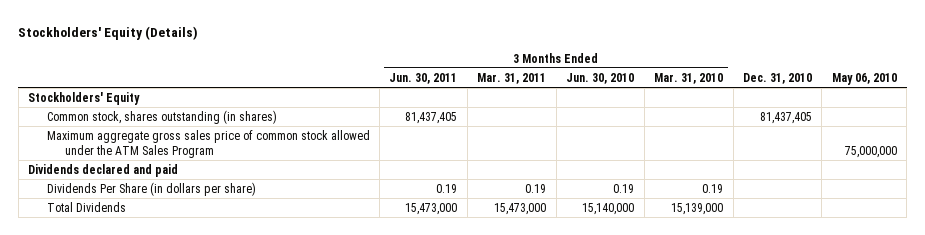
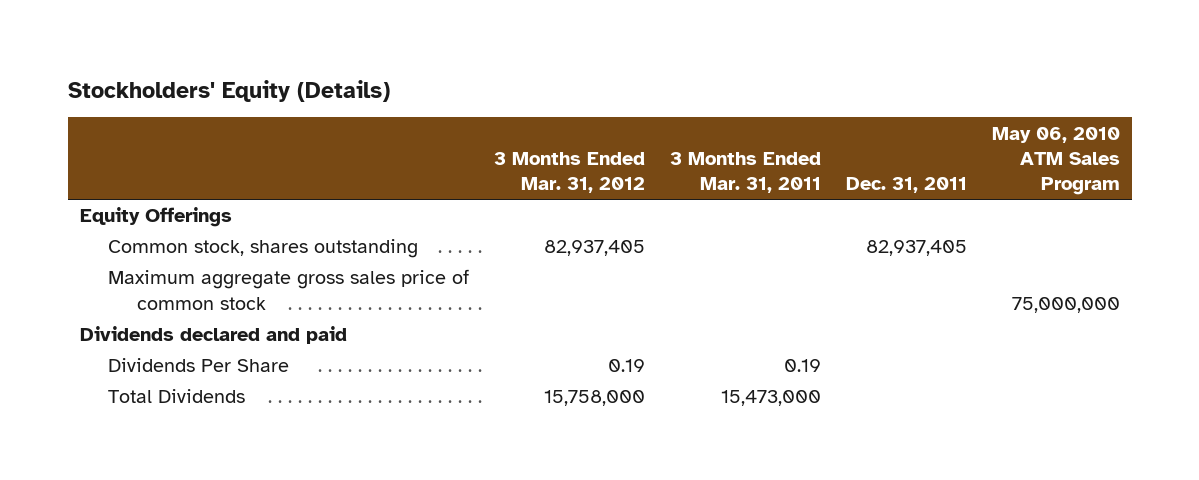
- | 3 Months Ended Jun. 30, 2011 | 3 Months Ended Mar. 31, 2011 | 3 Months Ended Jun. 30, 2010 | 3 Months Ended Mar. 31, 2010 | Dec. 31, 2010 | May 06, 2010
+ | 3 Months Ended Mar. 31, 2012 | 3 Months Ended Mar. 31, 2011 | Dec. 31, 2011 | May 06, 2010 ATM Sales Program
- Stockholders' Equity
- Common stock, shares outstanding (in shares) | 81,437,405 | | | | 81,437,405 |
- Maximum aggregate gross sales price of common stock allowed under the ATM Sales Program | | | | | | 75,000,000
+ Equity Offerings
+ Common stock, shares outstanding | 82,937,405 | | 82,937,405 |
+ Maximum aggregate gross sales price of common stock | | | | 75,000,000
- Dividends Per Share (in dollars per share) | 0.19 | 0.19 | 0.19 | 0.19 | |
+ Dividends Per Share | 0.19 | 0.19 | |

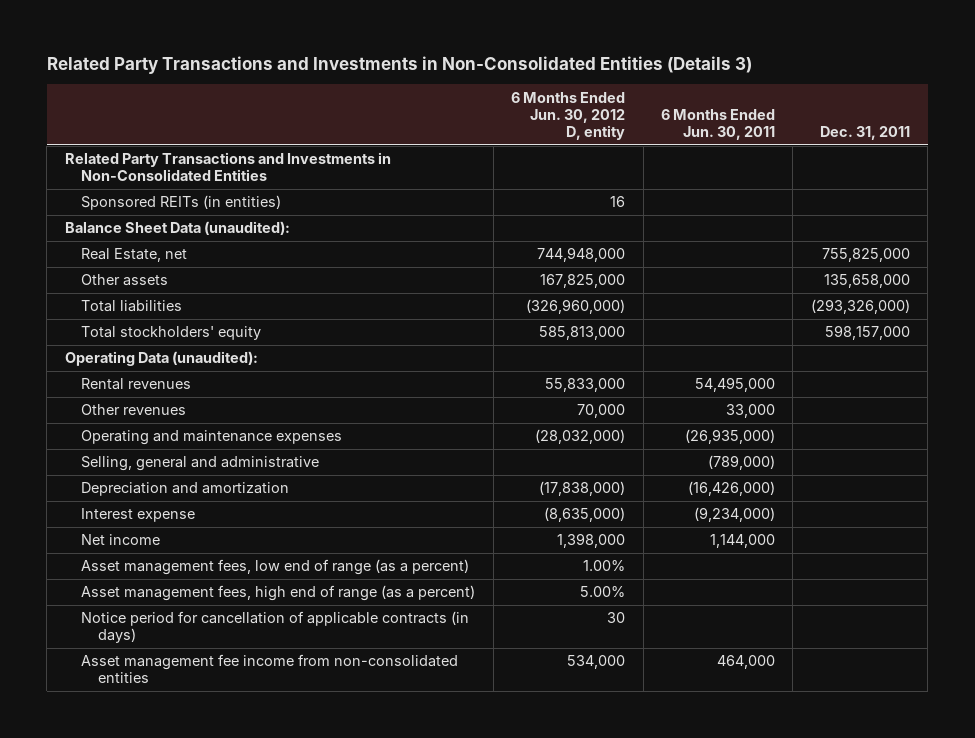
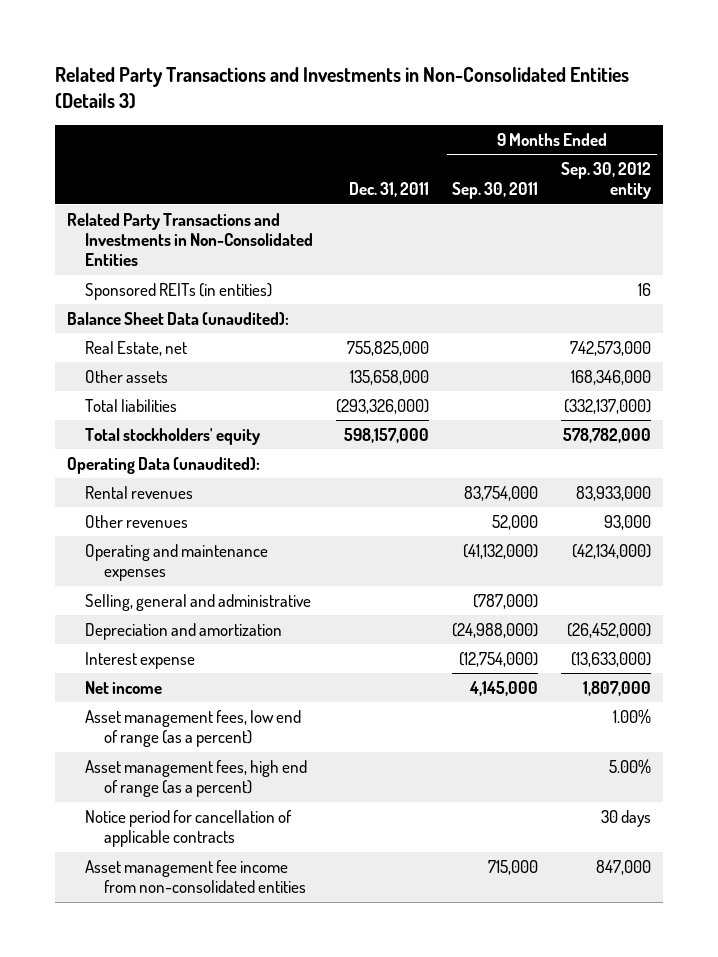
- | 6 Months Ended Jun. 30, 2012 D, entity | 6 Months Ended Jun. 30, 2011 | Dec. 31, 2011
+ | Dec. 31, 2011 | 9 Months Ended Sep. 30, 2011 | 9 Months Ended Sep. 30, 2012 entity
- Notice period for cancellation of applicable contracts (in days) | 30 | |
+ Notice period for cancellation of applicable contracts | | | 30 days

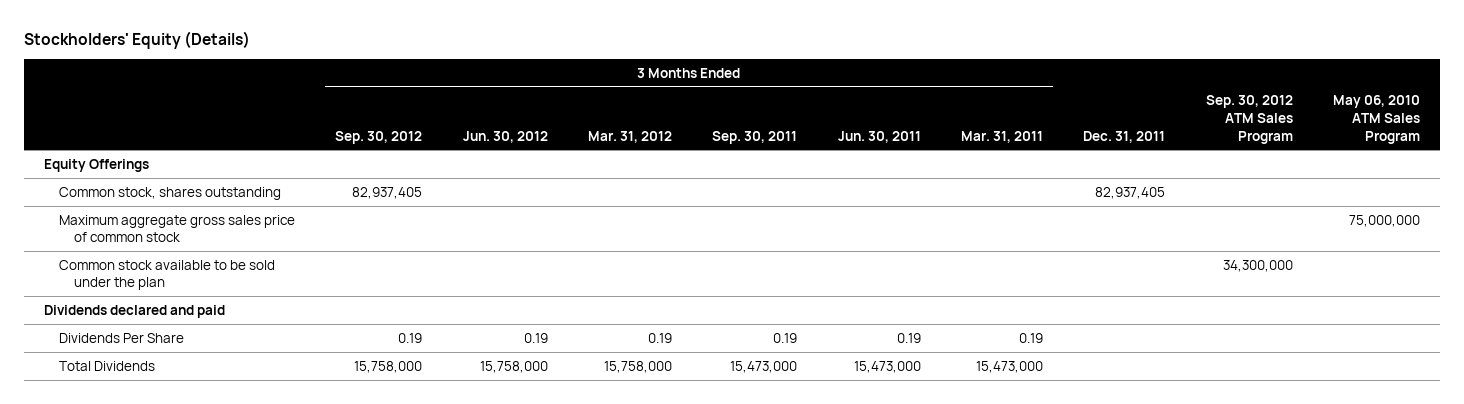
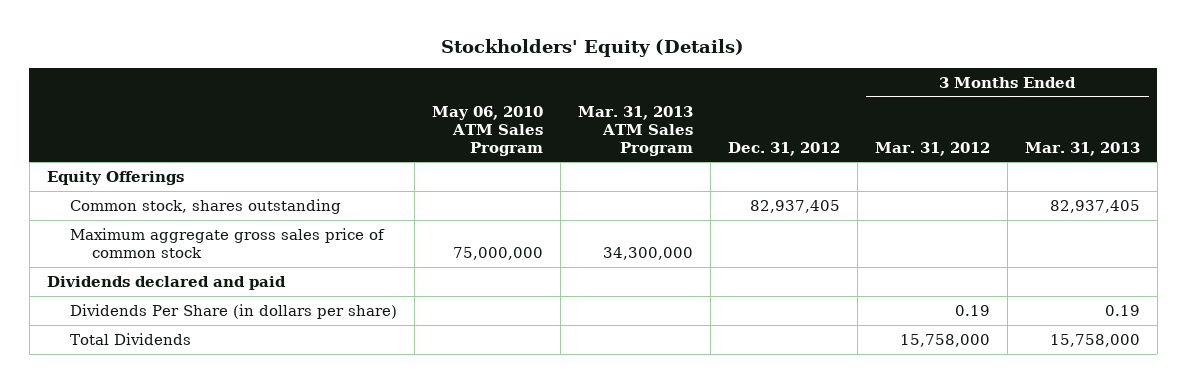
- | 3 Months Ended Sep. 30, 2012 | 3 Months Ended Jun. 30, 2012 | 3 Months Ended Mar. 31, 2012 | 3 Months Ended Sep. 30, 2011 | 3 Months Ended Jun. 30, 2011 | 3 Months Ended Mar. 31, 2011 | Dec. 31, 2011 | Sep. 30, 2012 ATM Sales Program | May 06, 2010 ATM Sales Program
+ | May 06, 2010 ATM Sales Program | Mar. 31, 2013 ATM Sales Program | Dec. 31, 2012 | 3 Months Ended Mar. 31, 2012 | 3 Months Ended Mar. 31, 2013
- Common stock available to be sold under the plan | | | | | | | | 34,300,000 |
- Dividends Per Share | 0.19 | 0.19 | 0.19 | 0.19 | 0.19 | 0.19 | | |
+ Dividends Per Share (in dollars per share) | | | | 0.19 | 0.19

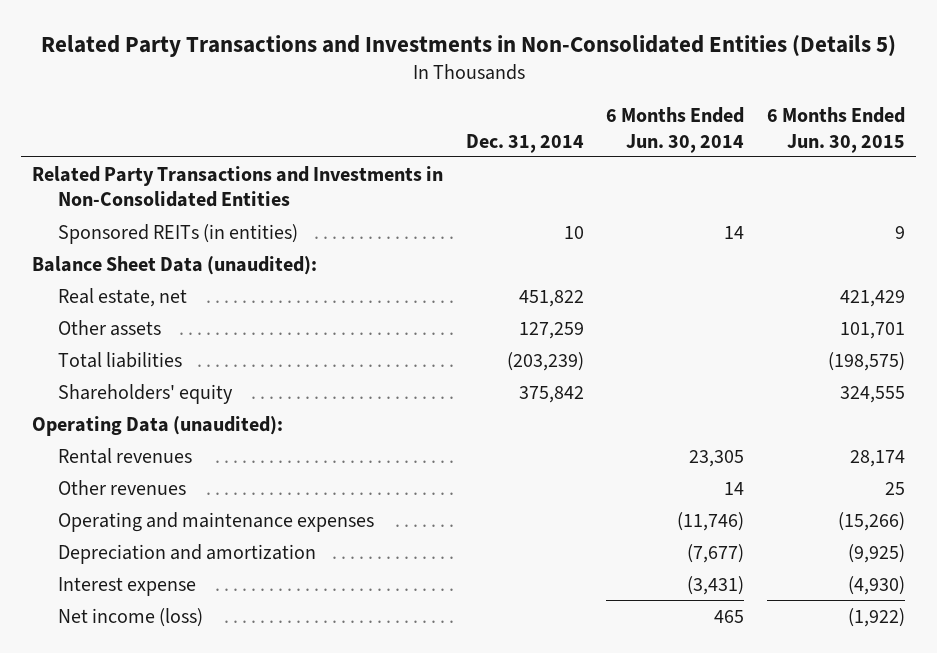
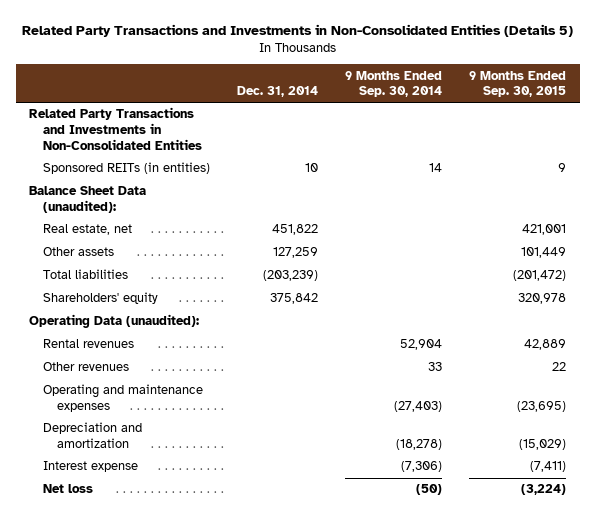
- | Dec. 31, 2014 | 6 Months Ended Jun. 30, 2014 | 6 Months Ended Jun. 30, 2015
+ | Dec. 31, 2014 | 9 Months Ended Sep. 30, 2014 | 9 Months Ended Sep. 30, 2015
- Net income (loss) | | 465 | (1,922)
+ Net loss | | (50) | (3,224)

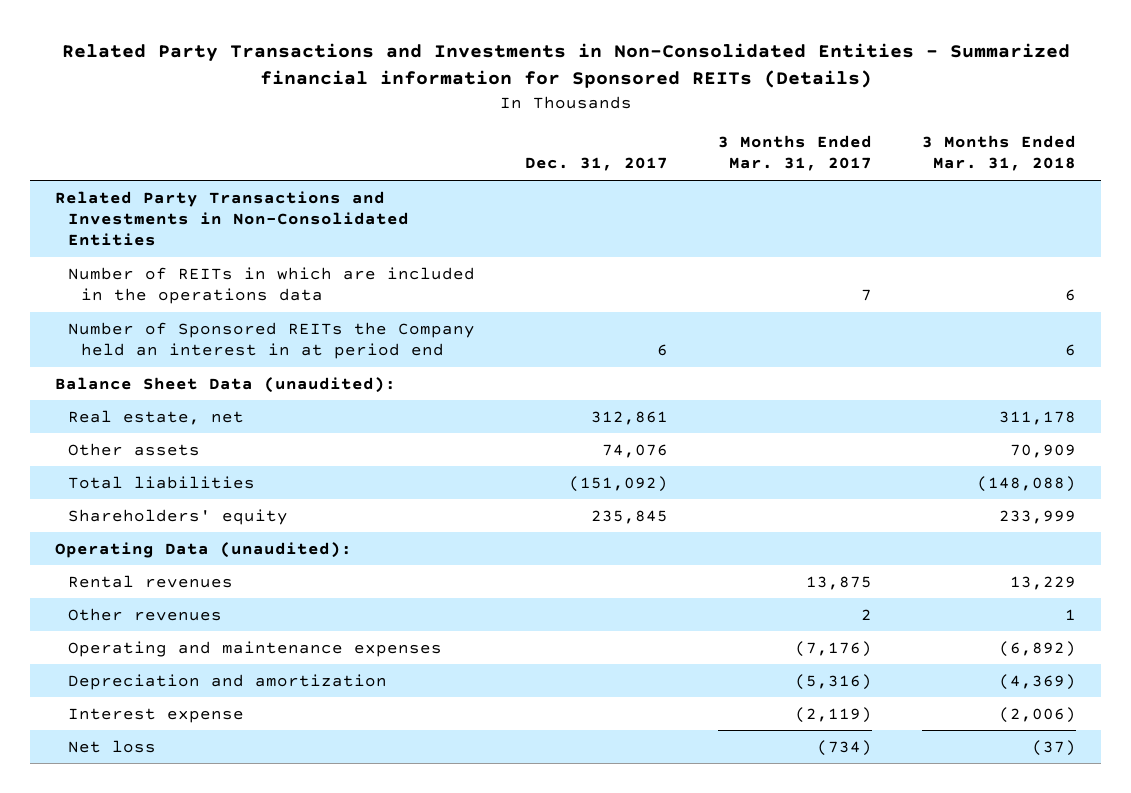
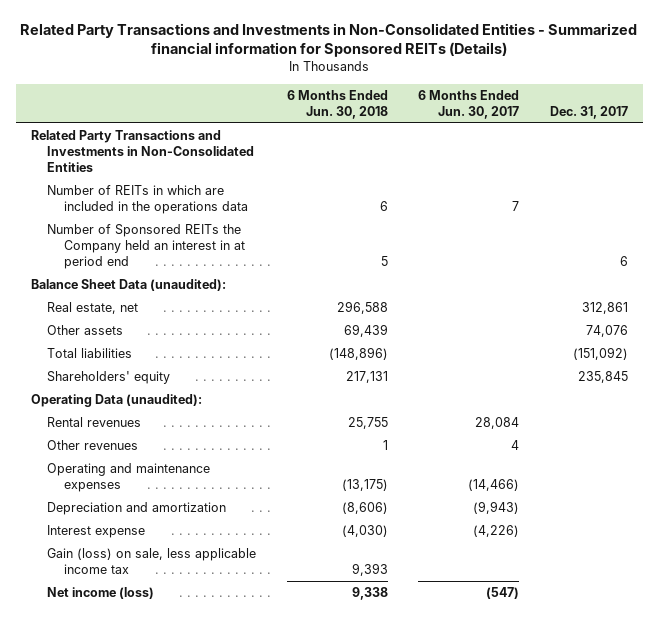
- | Dec. 31, 2017 | 3 Months Ended Mar. 31, 2017 | 3 Months Ended Mar. 31, 2018
+ | 6 Months Ended Jun. 30, 2018 | 6 Months Ended Jun. 30, 2017 | Dec. 31, 2017
- Net loss | | (734) | (37)
+ Gain (loss) on sale, less applicable income tax | 9,393 | |
+ Net income (loss) | 9,338 | (547) |

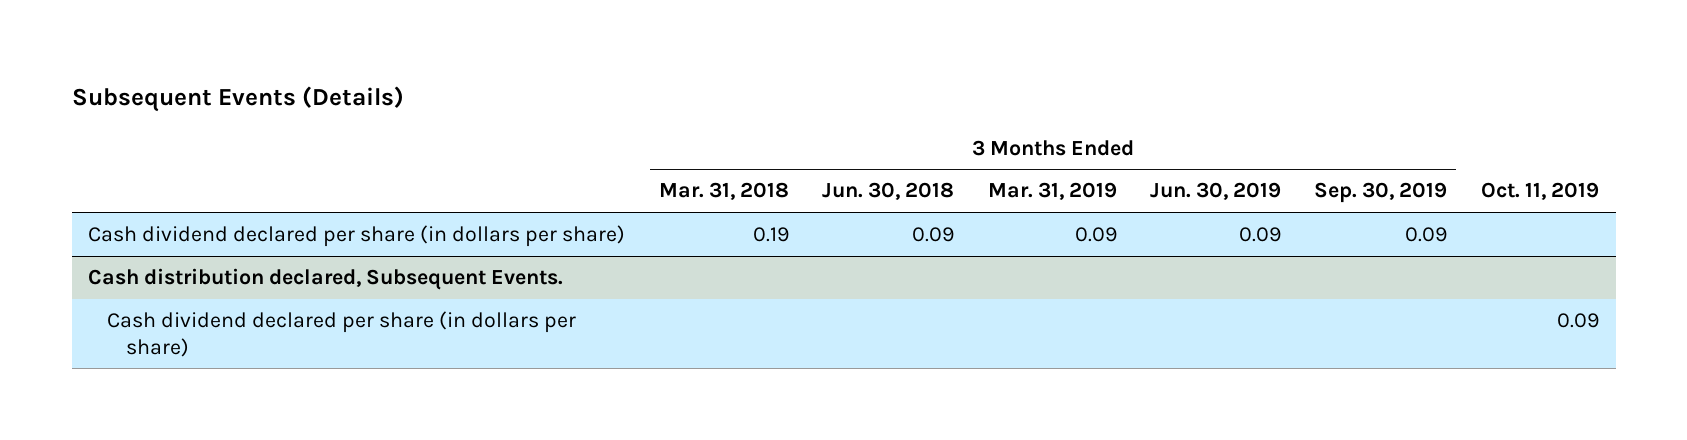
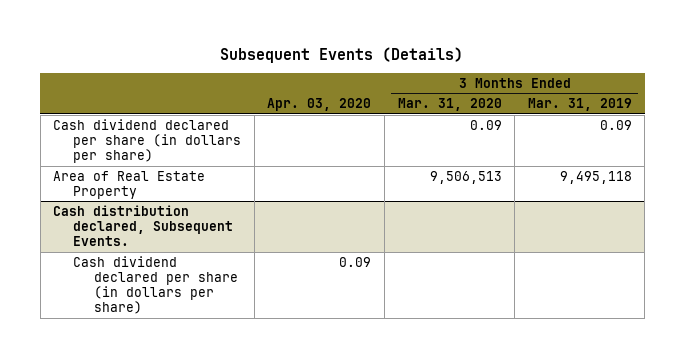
- | 3 Months Ended Mar. 31, 2018 | 3 Months Ended Jun. 30, 2018 | 3 Months Ended Mar. 31, 2019 | 3 Months Ended Jun. 30, 2019 | 3 Months Ended Sep. 30, 2019 | Oct. 11, 2019
+ | Apr. 03, 2020 | 3 Months Ended Mar. 31, 2020 | 3 Months Ended Mar. 31, 2019
+ Area of Real Estate Property | | 9,506,513 | 9,495,118

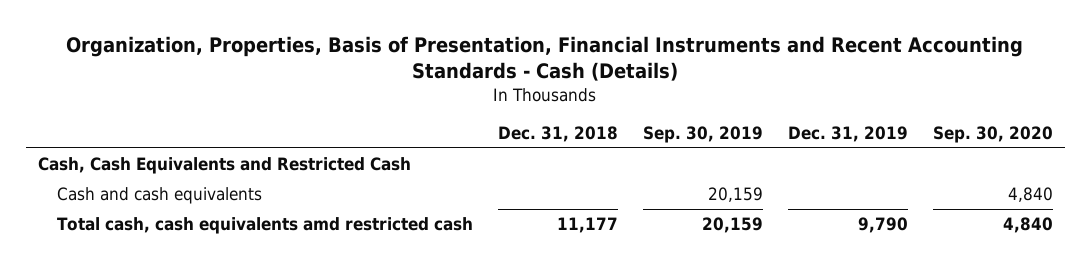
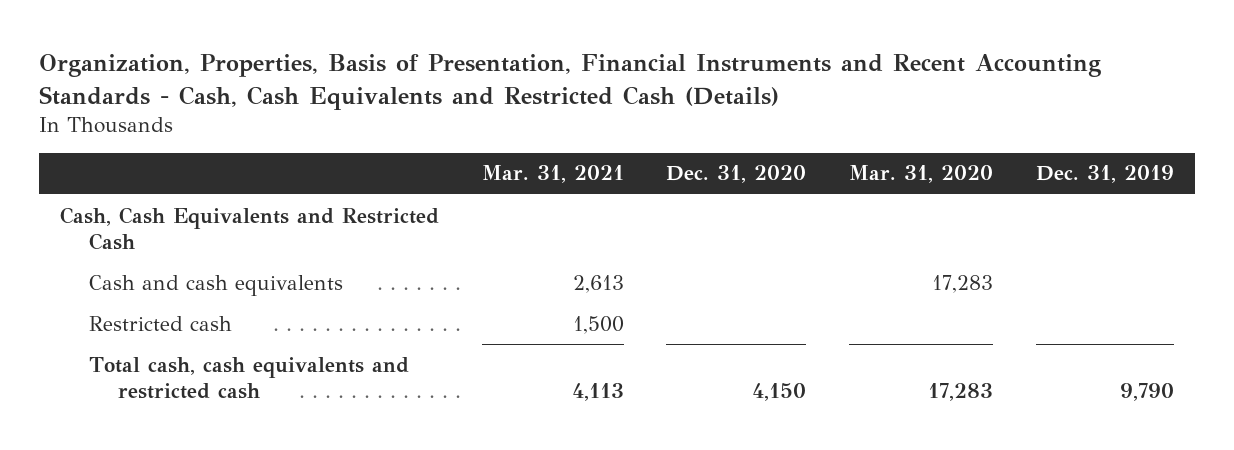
- Organization, Properties, Basis of Presentation, Financial Instruments and Recent Accounting Standards - Cash (Details)
+ Organization, Properties, Basis of Presentation, Financial Instruments and Recent Accounting Standards - Cash, Cash Equivalents and Restricted Cash (Details)
- | Dec. 31, 2018 | Sep. 30, 2019 | Dec. 31, 2019 | Sep. 30, 2020
+ | Mar. 31, 2021 | Dec. 31, 2020 | Mar. 31, 2020 | Dec. 31, 2019
- Total cash, cash equivalents amd restricted cash | 11,177 | 20,159 | 9,790 | 4,840
+ Restricted cash | 1,500 | | |
+ Total cash, cash equivalents and restricted cash | 4,113 | 4,150 | 17,283 | 9,790

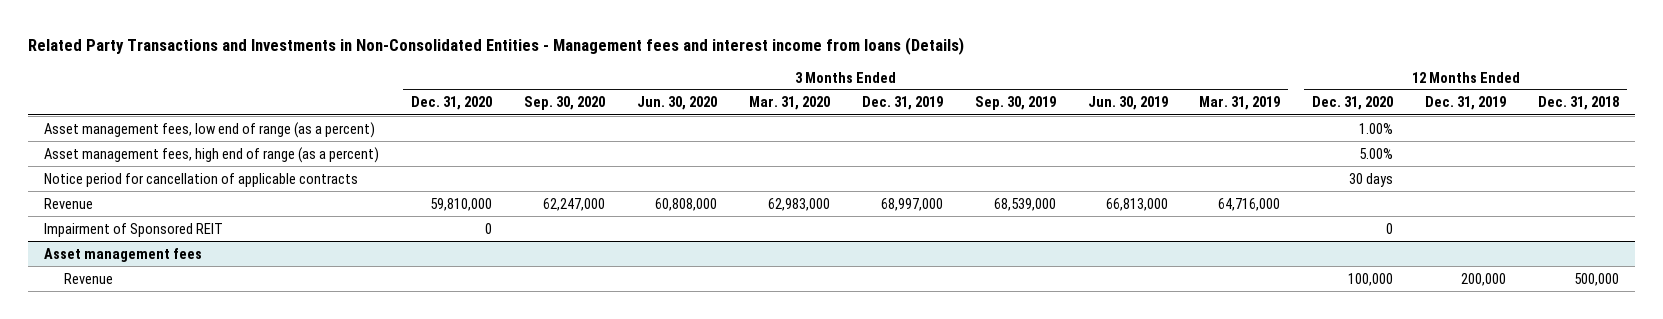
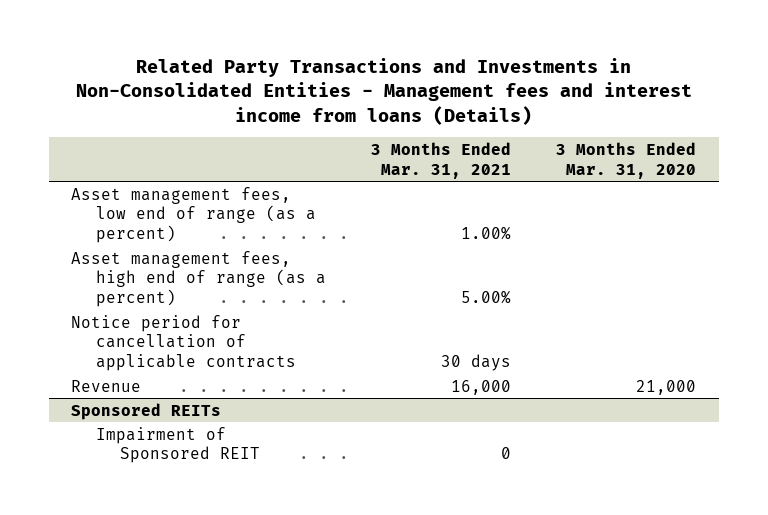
- | 3 Months Ended Dec. 31, 2020 | 3 Months Ended Sep. 30, 2020 | 3 Months Ended Jun. 30, 2020 | 3 Months Ended Mar. 31, 2020 | 3 Months Ended Dec. 31, 2019 | 3 Months Ended Sep. 30, 2019 | 3 Months Ended Jun. 30, 2019 | 3 Months Ended Mar. 31, 2019 | 12 Months Ended Dec. 31, 2020 | 12 Months Ended Dec. 31, 2019 | 12 Months Ended Dec. 31, 2018
+ | 3 Months Ended Mar. 31, 2021 | 3 Months Ended Mar. 31, 2020
- Revenue | 59,810,000 | 62,247,000 | 60,808,000 | 62,983,000 | 68,997,000 | 68,539,000 | 66,813,000 | 64,716,000 | | |
- Impairment of Sponsored REIT | 0 | | | | | | | | 0 | |
- Asset management fees
- Revenue | | | | | | | | | 100,000 | 200,000 | 500,000
+ Revenue | 16,000 | 21,000
+ Sponsored REITs
+ Impairment of Sponsored REIT | 0 |

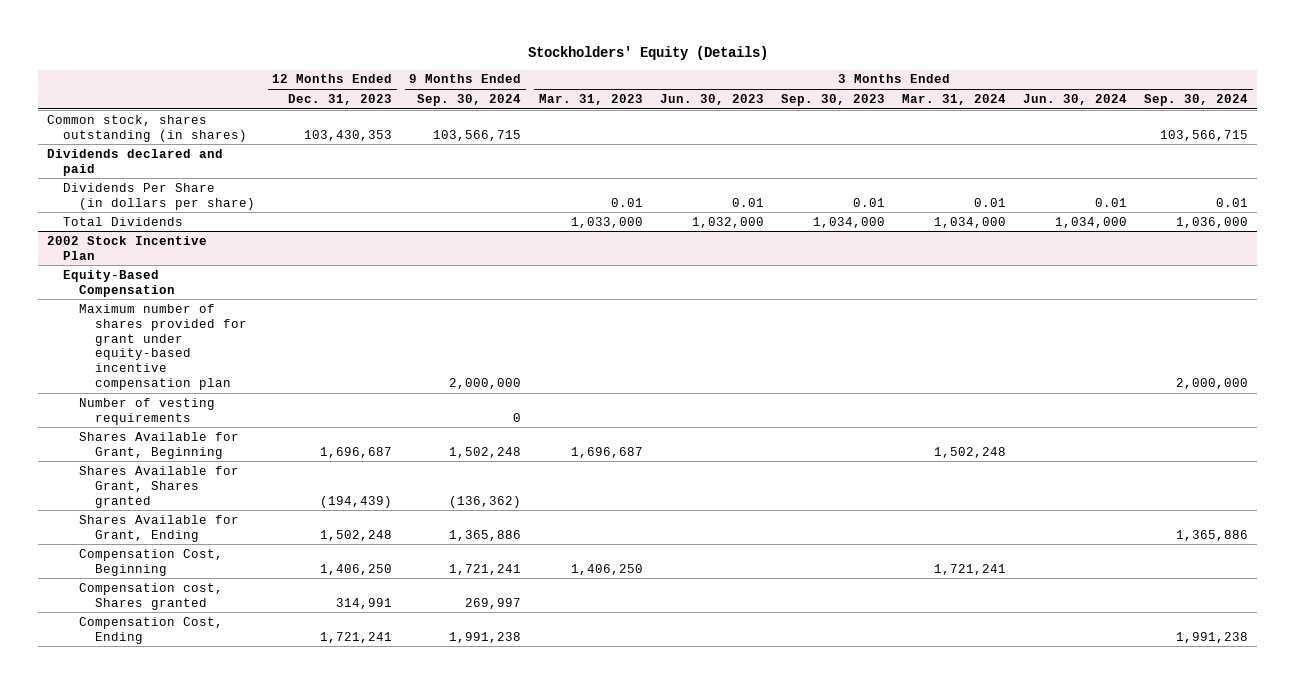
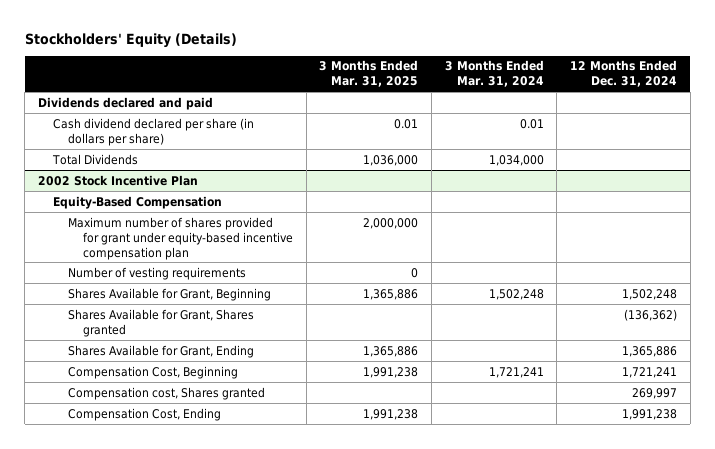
- | 12 Months Ended Dec. 31, 2023 | 9 Months Ended Sep. 30, 2024 | 3 Months Ended Mar. 31, 2023 | 3 Months Ended Jun. 30, 2023 | 3 Months Ended Sep. 30, 2023 | 3 Months Ended Mar. 31, 2024 | 3 Months Ended Jun. 30, 2024 | 3 Months Ended Sep. 30, 2024
+ | 3 Months Ended Mar. 31, 2025 | 3 Months Ended Mar. 31, 2024 | 12 Months Ended Dec. 31, 2024
- Common stock, shares outstanding (in shares) | 103,430,353 | 103,566,715 | | | | | | 103,566,715
- Dividends Per Share (in dollars per share) | | | 0.01 | 0.01 | 0.01 | 0.01 | 0.01 | 0.01
+ Cash dividend declared per share (in dollars per share) | 0.01 | 0.01 |

